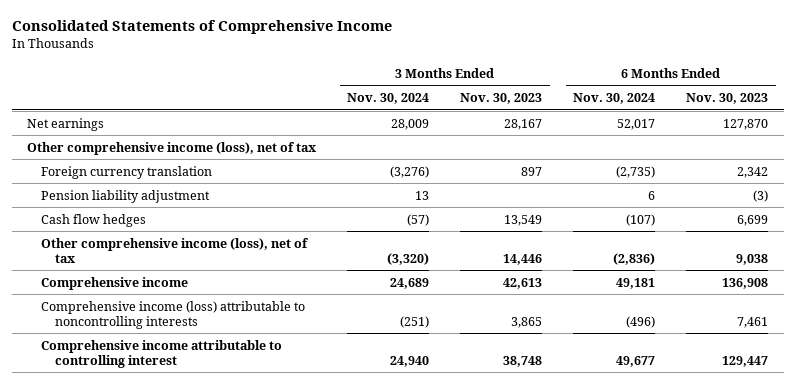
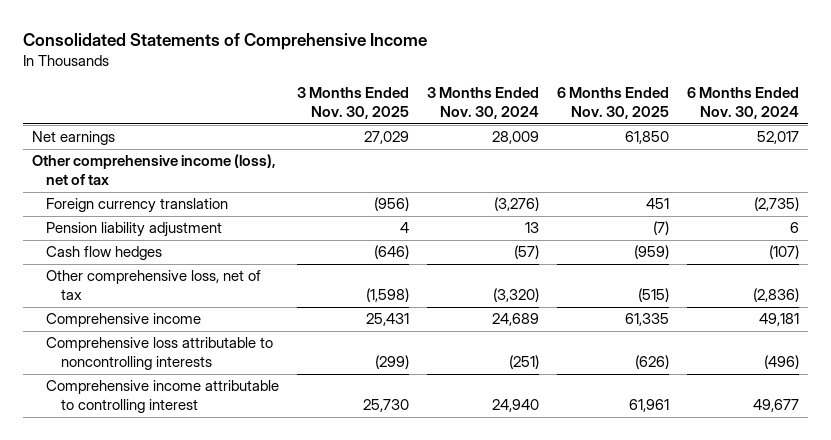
- | 3 Months Ended Nov. 30, 2024 | 3 Months Ended Nov. 30, 2023 | 6 Months Ended Nov. 30, 2024 | 6 Months Ended Nov. 30, 2023
+ | 3 Months Ended Nov. 30, 2025 | 3 Months Ended Nov. 30, 2024 | 6 Months Ended Nov. 30, 2025 | 6 Months Ended Nov. 30, 2024
- Other comprehensive income (loss), net of tax | (3,320) | 14,446 | (2,836) | 9,038
+ Other comprehensive loss, net of tax | (1,598) | (3,320) | (515) | (2,836)
- Comprehensive income (loss) attributable to noncontrolling interests | (251) | 3,865 | (496) | 7,461
+ Comprehensive loss attributable to noncontrolling interests | (299) | (251) | (626) | (496)

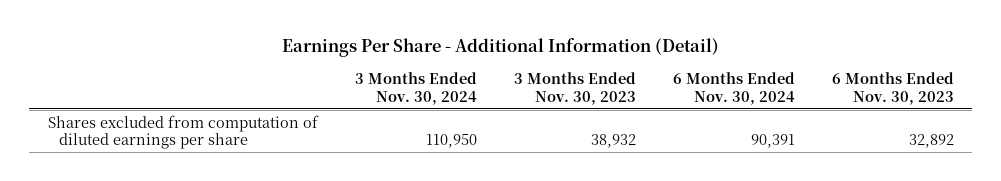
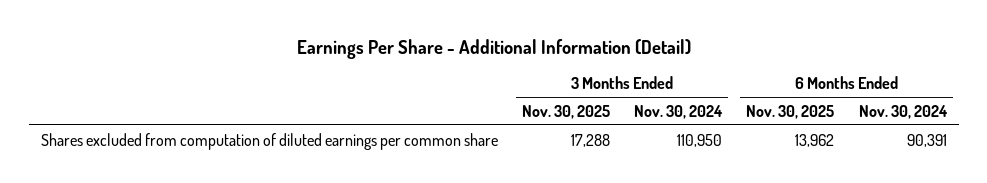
- | 3 Months Ended Nov. 30, 2024 | 3 Months Ended Nov. 30, 2023 | 6 Months Ended Nov. 30, 2024 | 6 Months Ended Nov. 30, 2023
+ | 3 Months Ended Nov. 30, 2025 | 3 Months Ended Nov. 30, 2024 | 6 Months Ended Nov. 30, 2025 | 6 Months Ended Nov. 30, 2024
- Shares excluded from computation of diluted earnings per share | 110,950 | 38,932 | 90,391 | 32,892
+ Shares excluded from computation of diluted earnings per common share | 17,288 | 110,950 | 13,962 | 90,391

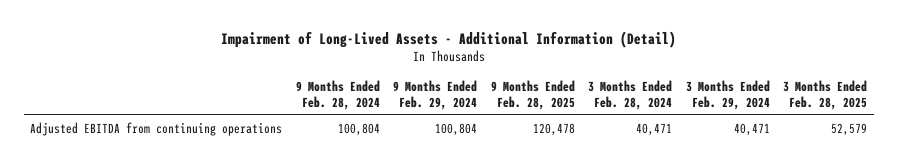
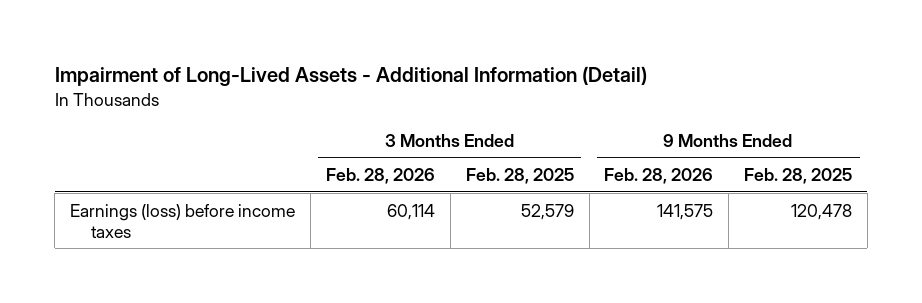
- | 9 Months Ended Feb. 28, 2024 | 9 Months Ended Feb. 29, 2024 | 9 Months Ended Feb. 28, 2025 | 3 Months Ended Feb. 28, 2024 | 3 Months Ended Feb. 29, 2024 | 3 Months Ended Feb. 28, 2025
+ | 3 Months Ended Feb. 28, 2026 | 3 Months Ended Feb. 28, 2025 | 9 Months Ended Feb. 28, 2026 | 9 Months Ended Feb. 28, 2025
- Adjusted EBITDA from continuing operations | 100,804 | 100,804 | 120,478 | 40,471 | 40,471 | 52,579
+ Earnings (loss) before income taxes | 60,114 | 52,579 | 141,575 | 120,478

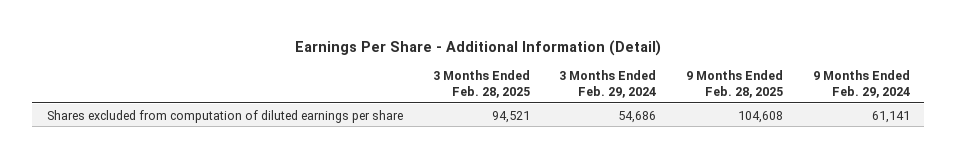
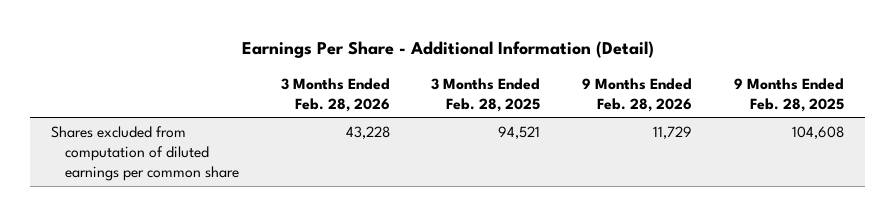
- | 3 Months Ended Feb. 28, 2025 | 3 Months Ended Feb. 29, 2024 | 9 Months Ended Feb. 28, 2025 | 9 Months Ended Feb. 29, 2024
+ | 3 Months Ended Feb. 28, 2026 | 3 Months Ended Feb. 28, 2025 | 9 Months Ended Feb. 28, 2026 | 9 Months Ended Feb. 28, 2025
- Shares excluded from computation of diluted earnings per share | 94,521 | 54,686 | 104,608 | 61,141
+ Shares excluded from computation of diluted earnings per common share | 43,228 | 94,521 | 11,729 | 104,608

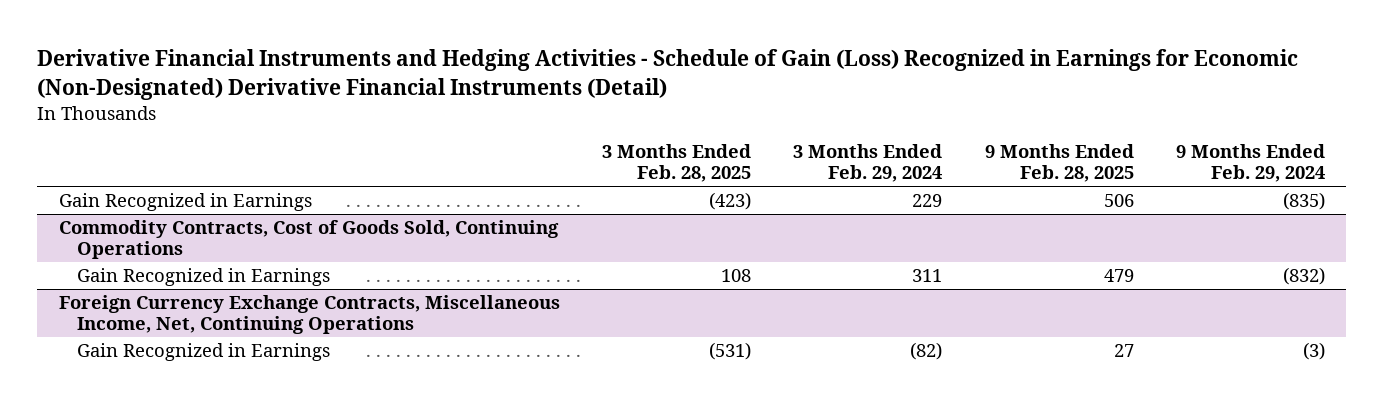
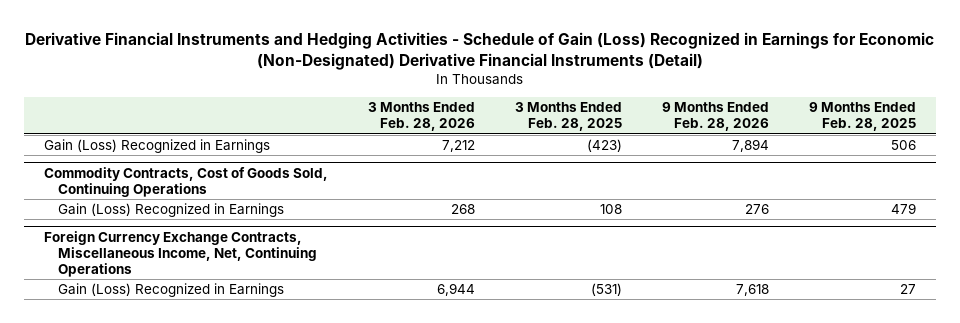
- | 3 Months Ended Feb. 28, 2025 | 3 Months Ended Feb. 29, 2024 | 9 Months Ended Feb. 28, 2025 | 9 Months Ended Feb. 29, 2024
+ | 3 Months Ended Feb. 28, 2026 | 3 Months Ended Feb. 28, 2025 | 9 Months Ended Feb. 28, 2026 | 9 Months Ended Feb. 28, 2025
- Gain Recognized in Earnings | (423) | 229 | 506 | (835)
+ Gain (Loss) Recognized in Earnings | 7,212 | (423) | 7,894 | 506
@ Commodity Contracts, Cost of Goods Sold, Continuing Operations
- Gain Recognized in Earnings | 108 | 311 | 479 | (832)
+ Gain (Loss) Recognized in Earnings | 268 | 108 | 276 | 479
@ Foreign Currency Exchange Contracts, Miscellaneous Income, Net, Continuing Operations
- Gain Recognized in Earnings | (531) | (82) | 27 | (3)
+ Gain (Loss) Recognized in Earnings | 6,944 | (531) | 7,618 | 27

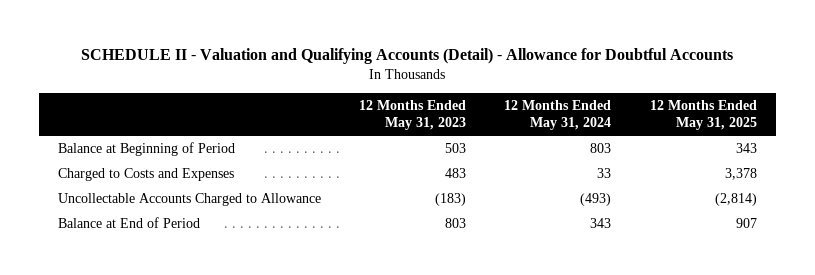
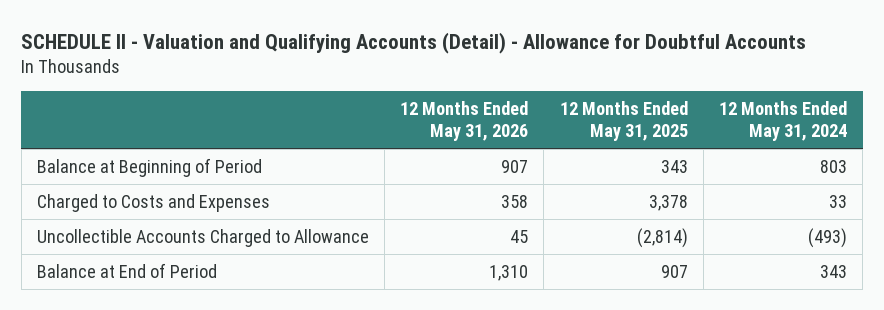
- | 12 Months Ended May 31, 2023 | 12 Months Ended May 31, 2024 | 12 Months Ended May 31, 2025
+ | 12 Months Ended May 31, 2026 | 12 Months Ended May 31, 2025 | 12 Months Ended May 31, 2024
- Uncollectable Accounts Charged to Allowance | (183) | (493) | (2,814)
+ Uncollectible Accounts Charged to Allowance | 45 | (2,814) | (493)

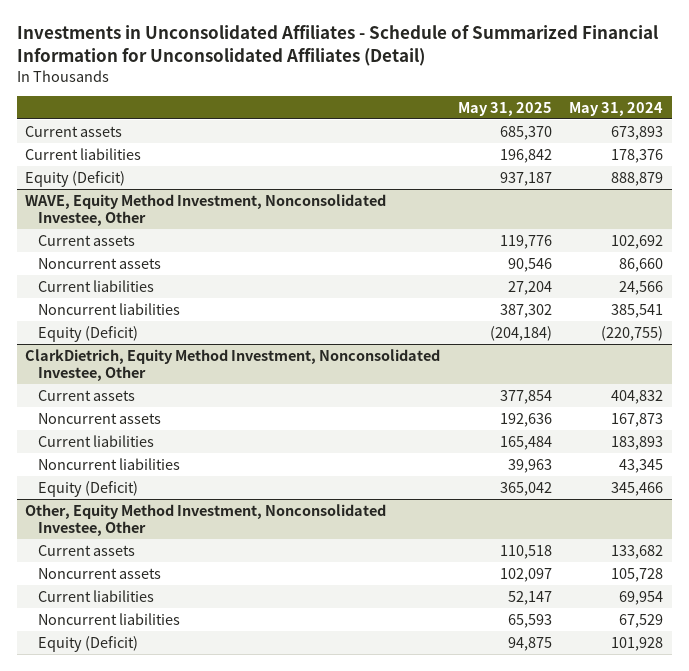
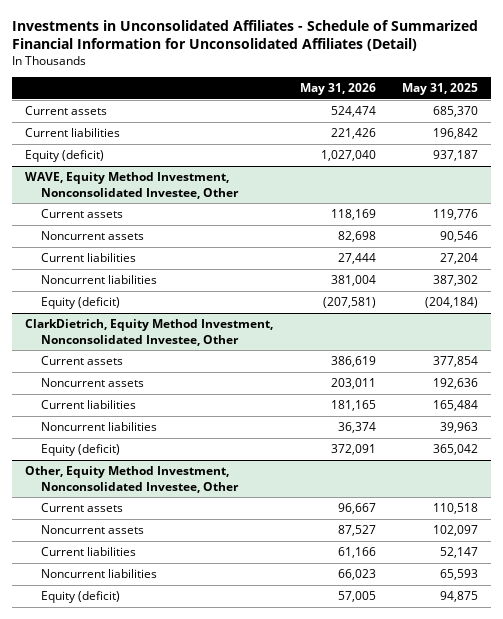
- | May 31, 2025 | May 31, 2024
+ | May 31, 2026 | May 31, 2025
- Equity (Deficit) | 937,187 | 888,879
+ Equity (deficit) | 1,027,040 | 937,187
@ WAVE, Equity Method Investment, Nonconsolidated Investee, Other
- Equity (Deficit) | (204,184) | (220,755)
+ Equity (deficit) | (207,581) | (204,184)
@ ClarkDietrich, Equity Method Investment, Nonconsolidated Investee, Other
- Equity (Deficit) | 365,042 | 345,466
+ Equity (deficit) | 372,091 | 365,042
@ Other, Equity Method Investment, Nonconsolidated Investee, Other
- Equity (Deficit) | 94,875 | 101,928
+ Equity (deficit) | 57,005 | 94,875

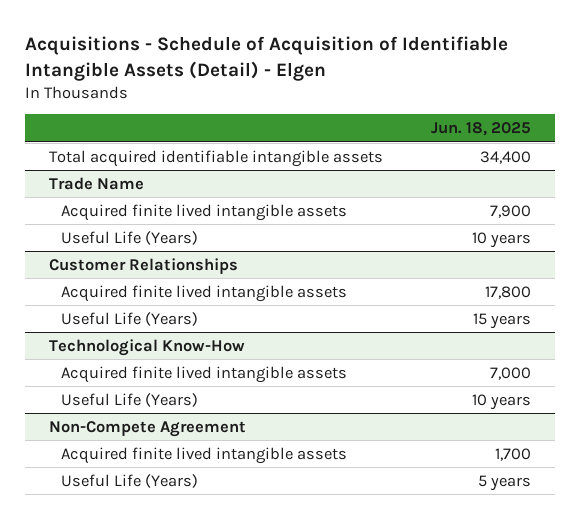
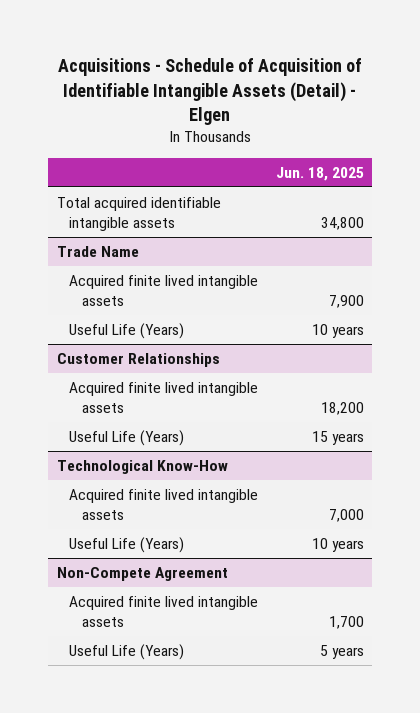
- Total acquired identifiable intangible assets | 34,400
+ Total acquired identifiable intangible assets | 34,800
@ Customer Relationships
- Acquired finite lived intangible assets | 17,800
+ Acquired finite lived intangible assets | 18,200

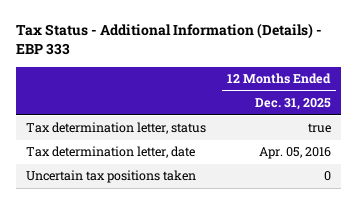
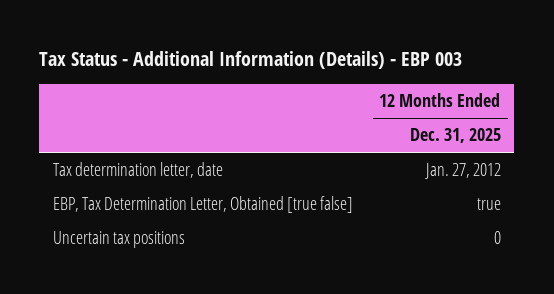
- Tax Status - Additional Information (Details) - EBP 333
+ Tax Status - Additional Information (Details) - EBP 003
- Tax determination letter, status | true
- Tax determination letter, date | Apr. 05, 2016
- Uncertain tax positions taken | 0
+ Tax determination letter, date | Jan. 27, 2012
+ EBP, Tax Determination Letter, Obtained [true false] | true
+ Uncertain tax positions | 0

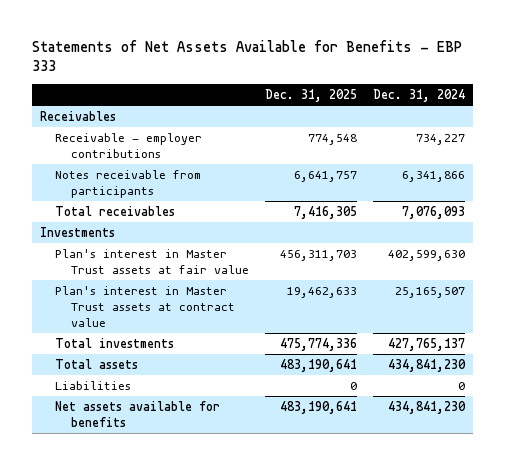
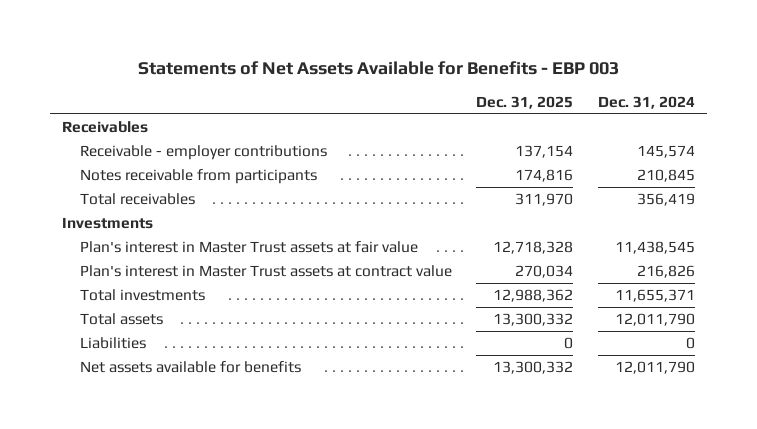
- Statements of Net Assets Available for Benefits - EBP 333
+ Statements of Net Assets Available for Benefits - EBP 003
- Receivable - employer contributions | 774,548 | 734,227
- Notes receivable from participants | 6,641,757 | 6,341,866
- Total receivables | 7,416,305 | 7,076,093
+ Receivable - employer contributions | 137,154 | 145,574
+ Notes receivable from participants | 174,816 | 210,845
+ Total receivables | 311,970 | 356,419
- Plan's interest in Master Trust assets at fair value | 456,311,703 | 402,599,630
- Plan's interest in Master Trust assets at contract value | 19,462,633 | 25,165,507
- Total investments | 475,774,336 | 427,765,137
- Total assets | 483,190,641 | 434,841,230
+ Plan's interest in Master Trust assets at fair value | 12,718,328 | 11,438,545
+ Plan's interest in Master Trust assets at contract value | 270,034 | 216,826
+ Total investments | 12,988,362 | 11,655,371
+ Total assets | 13,300,332 | 12,011,790
- Net assets available for benefits | 483,190,641 | 434,841,230
+ Net assets available for benefits | 13,300,332 | 12,011,790

